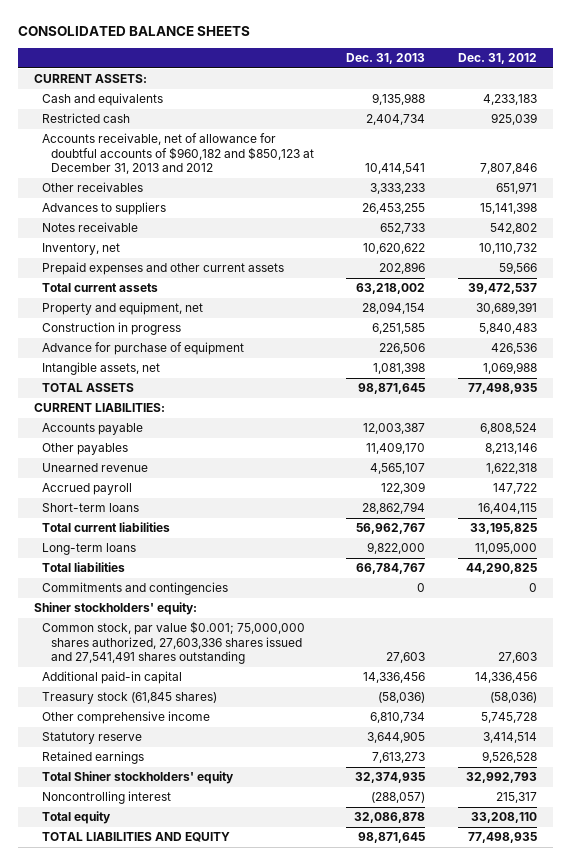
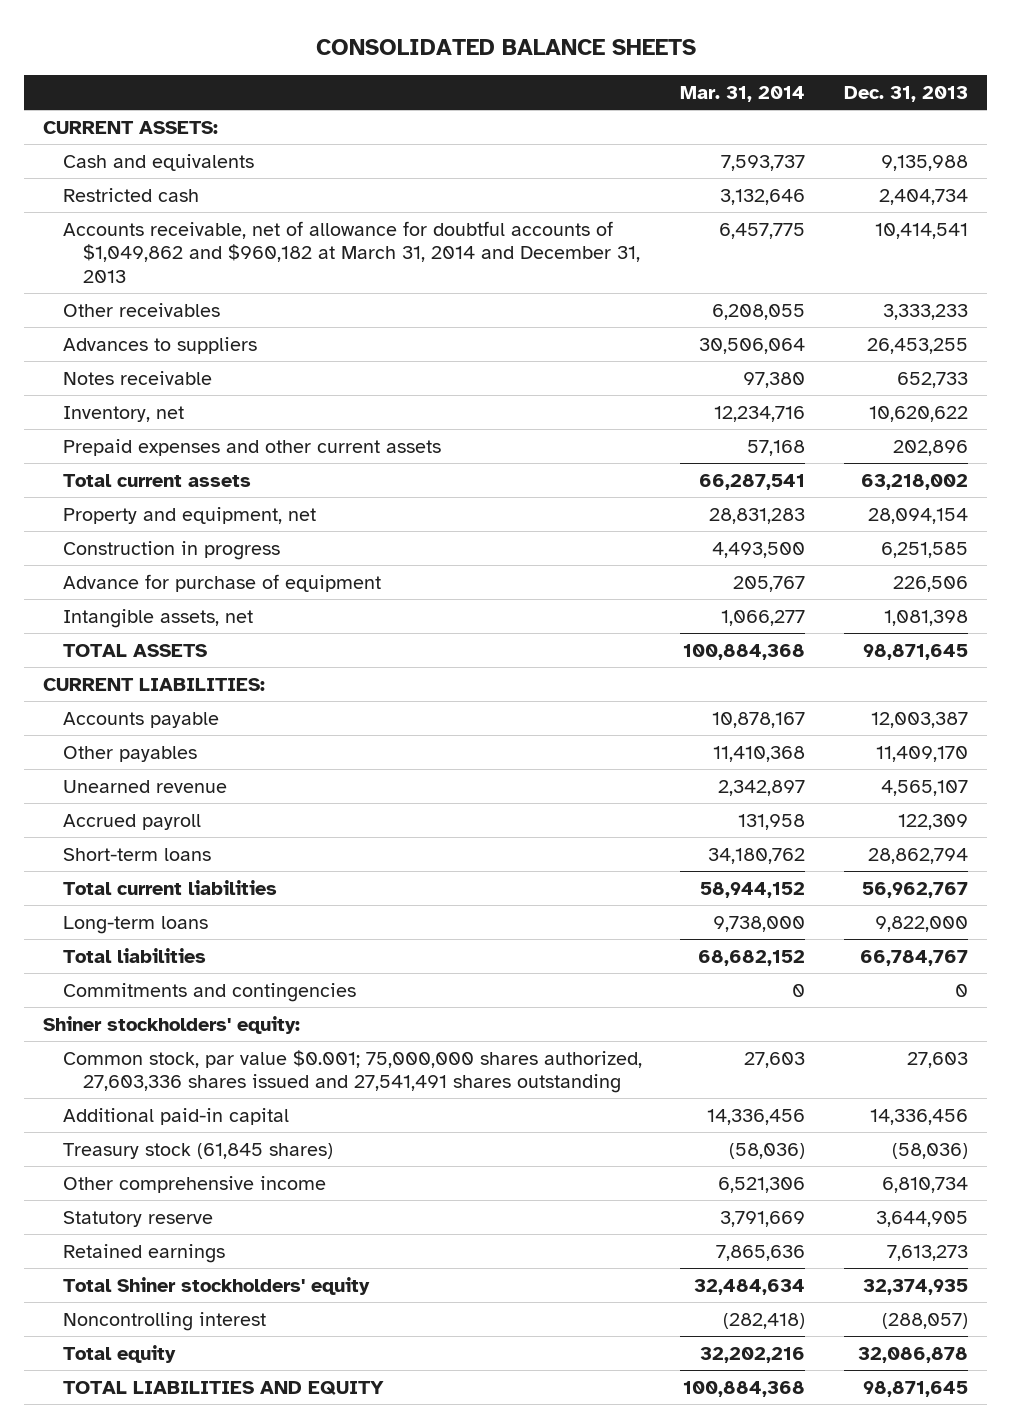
- | Dec. 31, 2013 | Dec. 31, 2012
+ | Mar. 31, 2014 | Dec. 31, 2013
- Accounts receivable, net of allowance for doubtful accounts of $960,182 and $850,123 at December 31, 2013 and 2012 | 10,414,541 | 7,807,846
+ Accounts receivable, net of allowance for doubtful accounts of $1,049,862 and $960,182 at March 31, 2014 and December 31, 2013 | 6,457,775 | 10,414,541

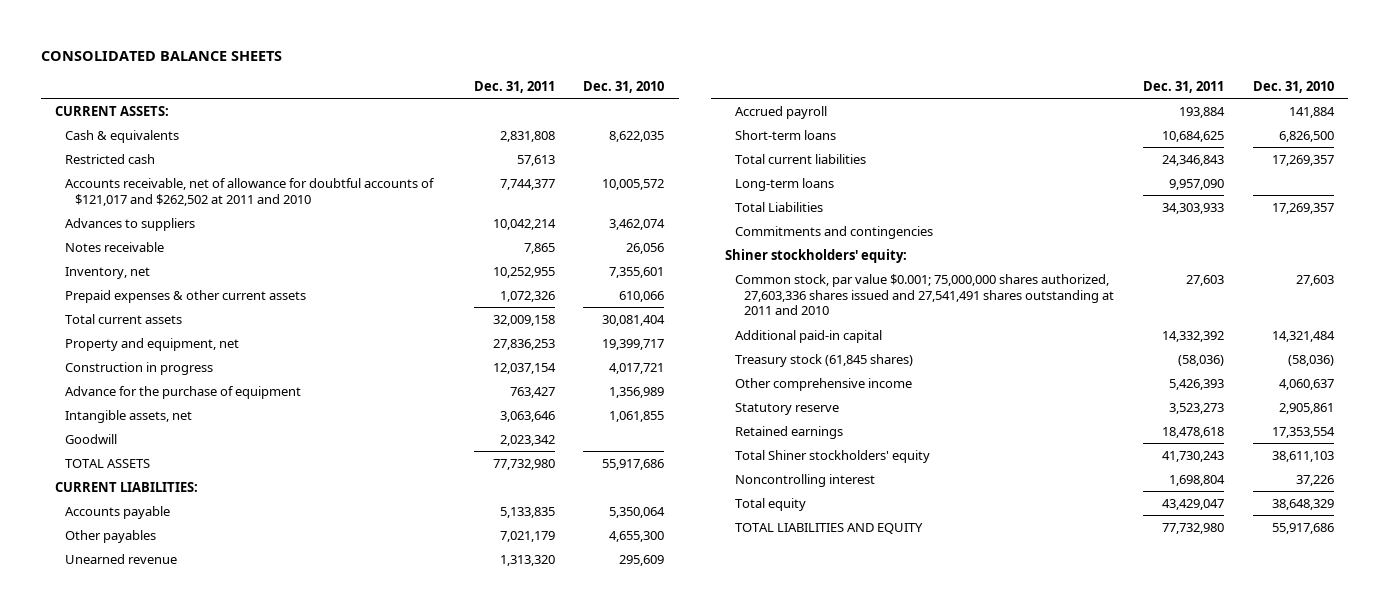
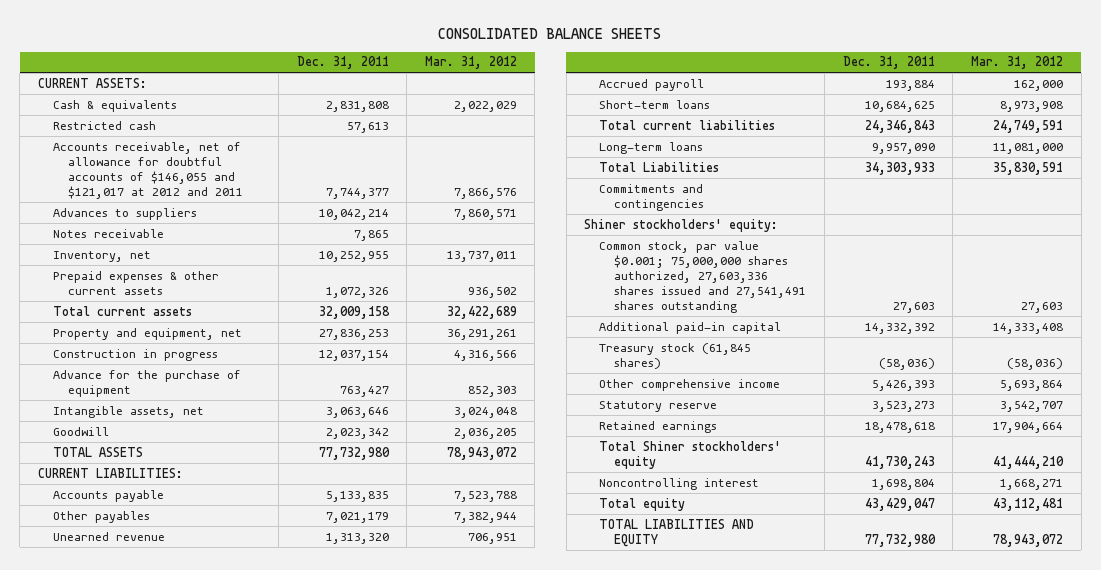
- | Dec. 31, 2011 | Dec. 31, 2010
+ | Dec. 31, 2011 | Mar. 31, 2012
- Accounts receivable, net of allowance for doubtful accounts of $121,017 and $262,502 at 2011 and 2010 | 7,744,377 | 10,005,572
+ Accounts receivable, net of allowance for doubtful accounts of $146,055 and $121,017 at 2012 and 2011 | 7,744,377 | 7,866,576
- Common stock, par value $0.001; 75,000,000 shares authorized, 27,603,336 shares issued and 27,541,491 shares outstanding at 2011 and 2010 | 27,603 | 27,603
+ Common stock, par value $0.001; 75,000,000 shares authorized, 27,603,336 shares issued and 27,541,491 shares outstanding | 27,603 | 27,603

